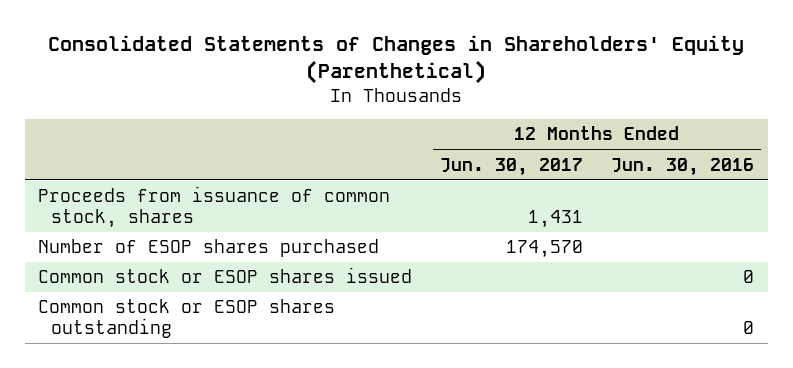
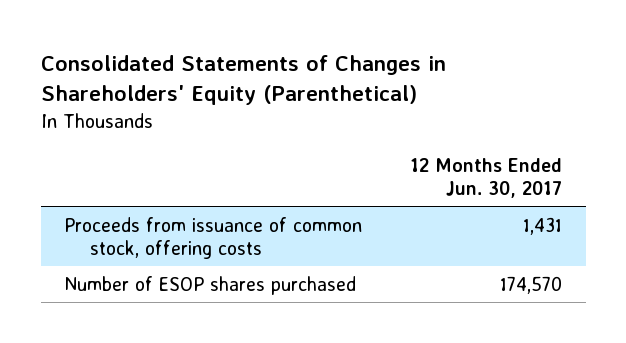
- | 12 Months Ended Jun. 30, 2017 | 12 Months Ended Jun. 30, 2016
+ | 12 Months Ended Jun. 30, 2017
- Proceeds from issuance of common stock, shares | 1,431 |
+ Proceeds from issuance of common stock, offering costs | 1,431
- Common stock or ESOP shares issued | | 0
- Common stock or ESOP shares outstanding | | 0

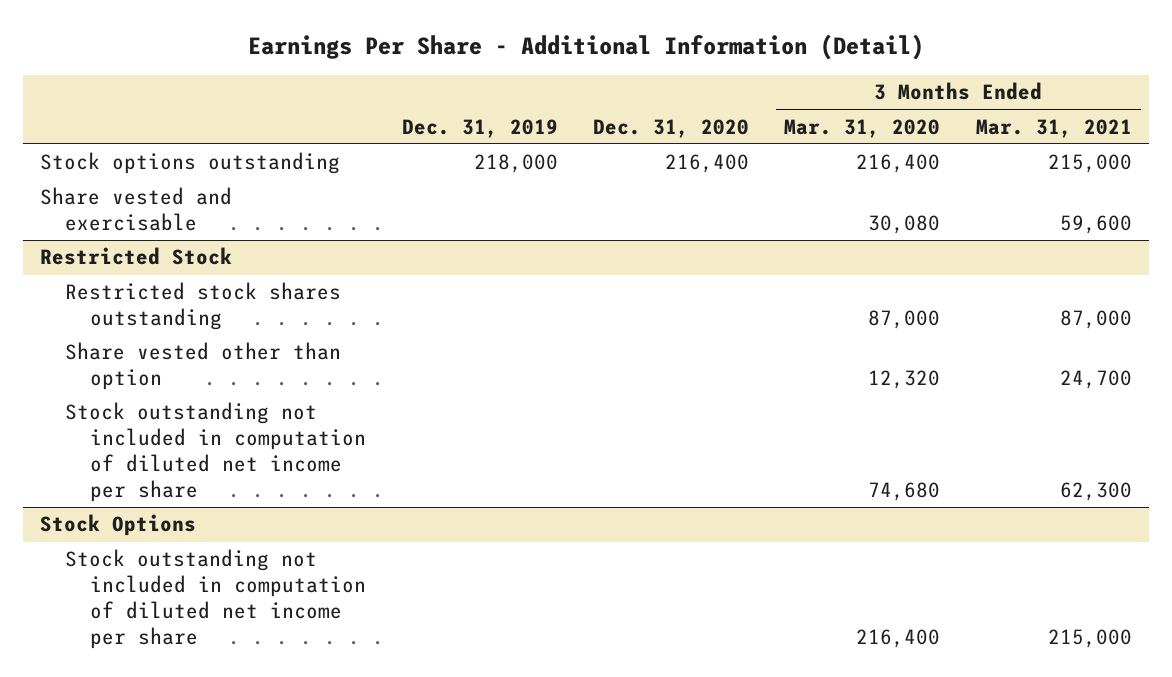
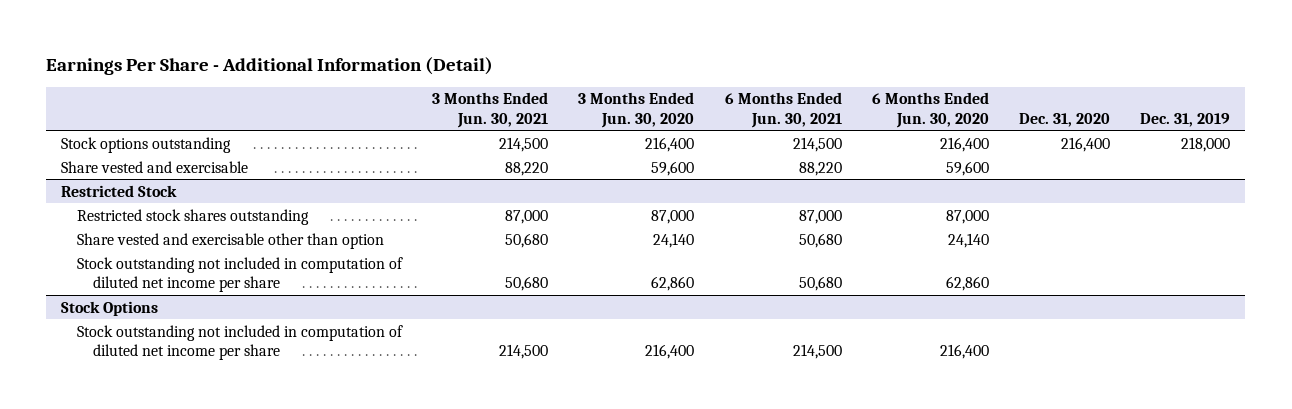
- | Dec. 31, 2019 | Dec. 31, 2020 | 3 Months Ended Mar. 31, 2020 | 3 Months Ended Mar. 31, 2021
+ | 3 Months Ended Jun. 30, 2021 | 3 Months Ended Jun. 30, 2020 | 6 Months Ended Jun. 30, 2021 | 6 Months Ended Jun. 30, 2020 | Dec. 31, 2020 | Dec. 31, 2019
@ Restricted Stock
- Share vested other than option | | | 12,320 | 24,700
+ Share vested and exercisable other than option | 50,680 | 24,140 | 50,680 | 24,140 | |

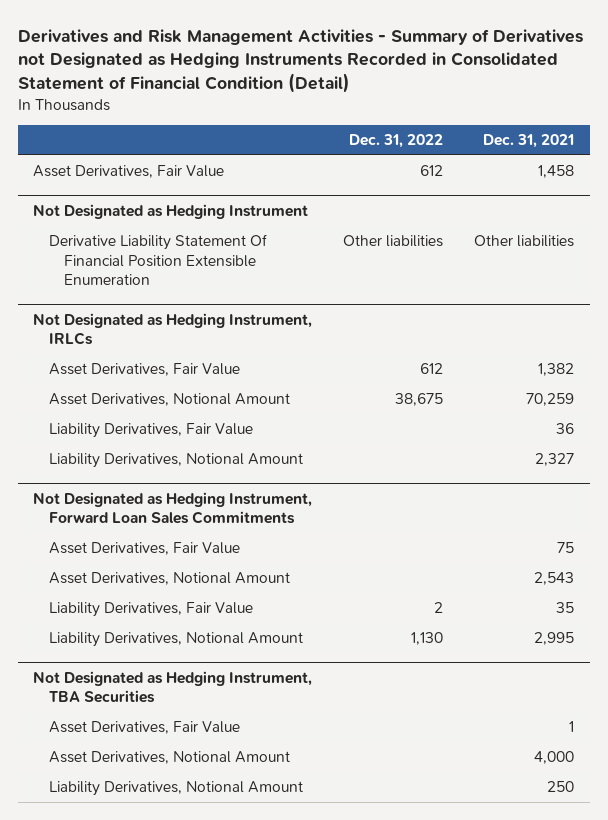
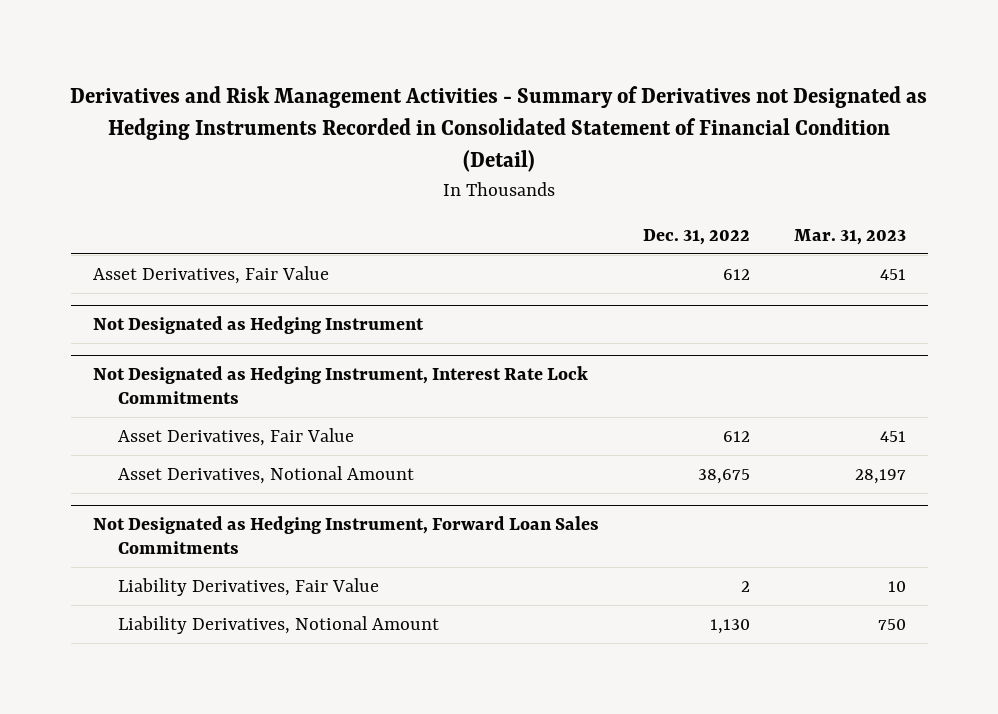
- | Dec. 31, 2022 | Dec. 31, 2021
+ | Dec. 31, 2022 | Mar. 31, 2023
@ Not Designated as Hedging Instrument
- Derivative Liability Statement Of Financial Position Extensible Enumeration | Other liabilities | Other liabilities
- Not Designated as Hedging Instrument, IRLCs
+ Not Designated as Hedging Instrument, Interest Rate Lock Commitments
- Liability Derivatives, Fair Value | | 36
- Liability Derivatives, Notional Amount | | 2,327
@ Not Designated as Hedging Instrument, Forward Loan Sales Commitments
- Asset Derivatives, Fair Value | | 75
- Asset Derivatives, Notional Amount | | 2,543
- Not Designated as Hedging Instrument, TBA Securities
- Asset Derivatives, Fair Value | | 1
- Asset Derivatives, Notional Amount | | 4,000
- Liability Derivatives, Notional Amount | | 250

